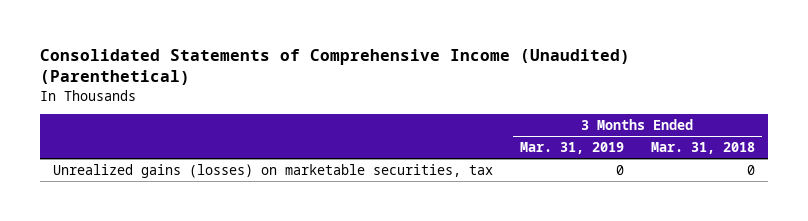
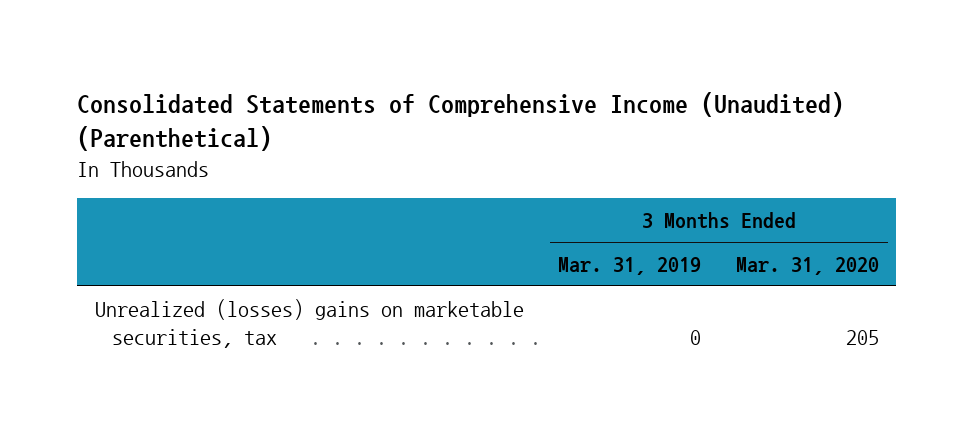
- | 3 Months Ended Mar. 31, 2019 | 3 Months Ended Mar. 31, 2018
+ | 3 Months Ended Mar. 31, 2019 | 3 Months Ended Mar. 31, 2020
- Unrealized gains (losses) on marketable securities, tax | 0 | 0
+ Unrealized (losses) gains on marketable securities, tax | 0 | 205

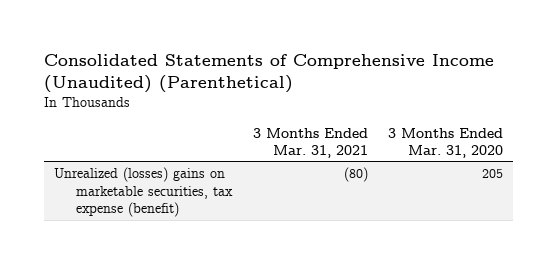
- | 3 Months Ended Mar. 31, 2019 | 3 Months Ended Mar. 31, 2020
+ | 3 Months Ended Mar. 31, 2021 | 3 Months Ended Mar. 31, 2020
- Unrealized (losses) gains on marketable securities, tax | 0 | 205
+ Unrealized (losses) gains on marketable securities, tax expense (benefit) | (80) | 205

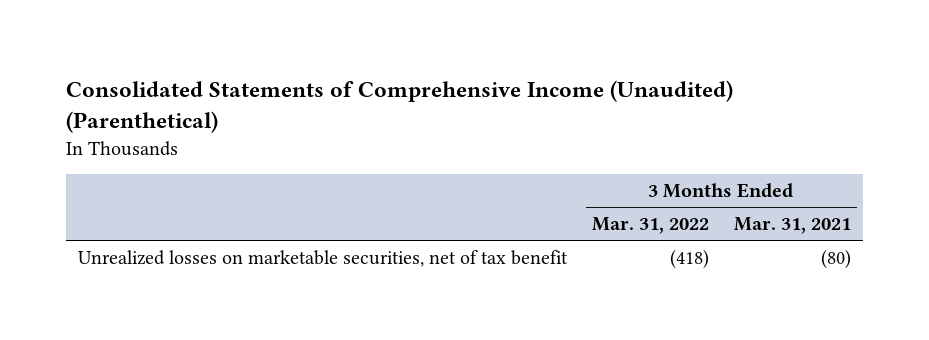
- | 3 Months Ended Mar. 31, 2021 | 3 Months Ended Mar. 31, 2020
+ | 3 Months Ended Mar. 31, 2022 | 3 Months Ended Mar. 31, 2021
- Unrealized (losses) gains on marketable securities, tax expense (benefit) | (80) | 205
+ Unrealized losses on marketable securities, net of tax benefit | (418) | (80)

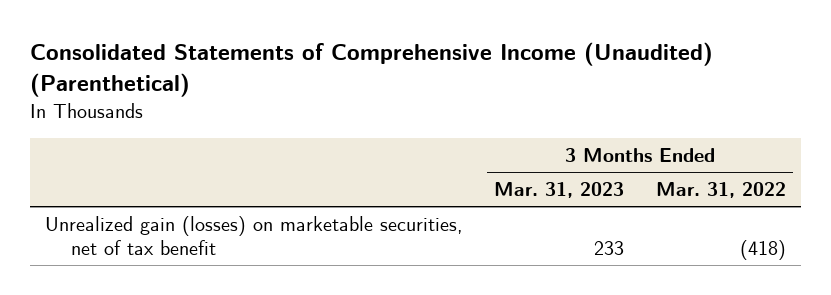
- | 3 Months Ended Mar. 31, 2022 | 3 Months Ended Mar. 31, 2021
+ | 3 Months Ended Mar. 31, 2023 | 3 Months Ended Mar. 31, 2022
- Unrealized losses on marketable securities, net of tax benefit | (418) | (80)
+ Unrealized gain (losses) on marketable securities, net of tax benefit | 233 | (418)

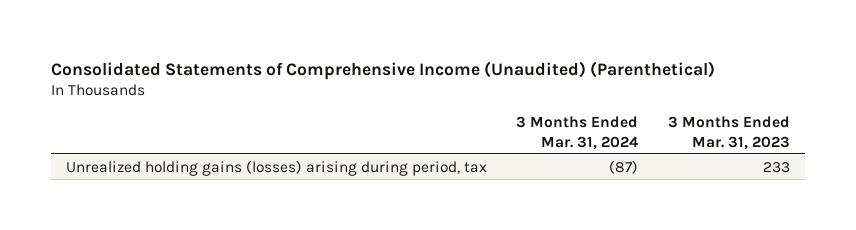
- | 3 Months Ended Mar. 31, 2023 | 3 Months Ended Mar. 31, 2022
+ | 3 Months Ended Mar. 31, 2024 | 3 Months Ended Mar. 31, 2023
- Unrealized gain (losses) on marketable securities, net of tax benefit | 233 | (418)
+ Unrealized holding gains (losses) arising during period, tax | (87) | 233

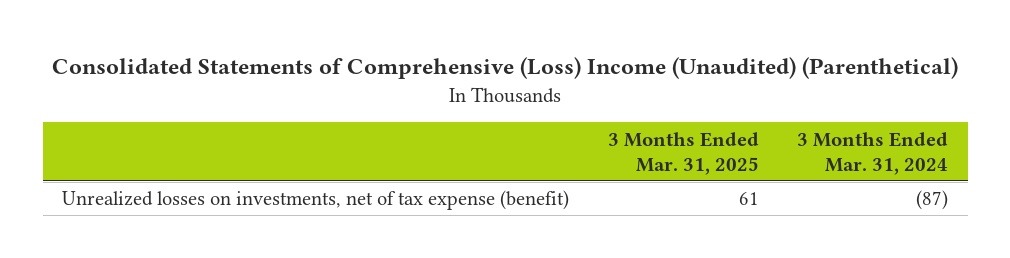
- Consolidated Statements of Comprehensive Income (Unaudited) (Parenthetical)
+ Consolidated Statements of Comprehensive (Loss) Income (Unaudited) (Parenthetical)
- | 3 Months Ended Mar. 31, 2024 | 3 Months Ended Mar. 31, 2023
+ | 3 Months Ended Mar. 31, 2025 | 3 Months Ended Mar. 31, 2024
- Unrealized holding gains (losses) arising during period, tax | (87) | 233
+ Unrealized losses on investments, net of tax expense (benefit) | 61 | (87)

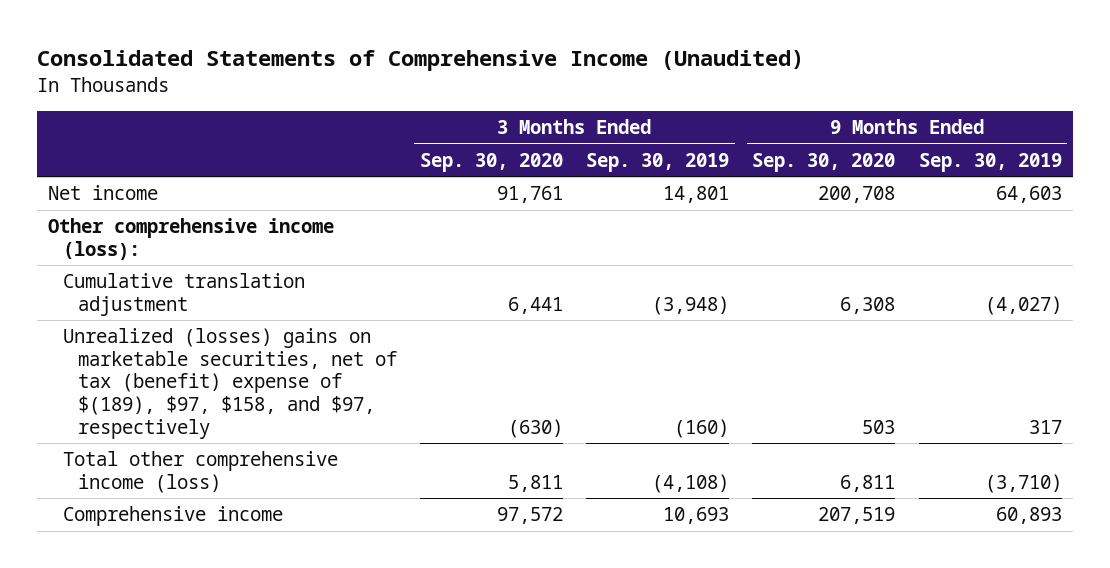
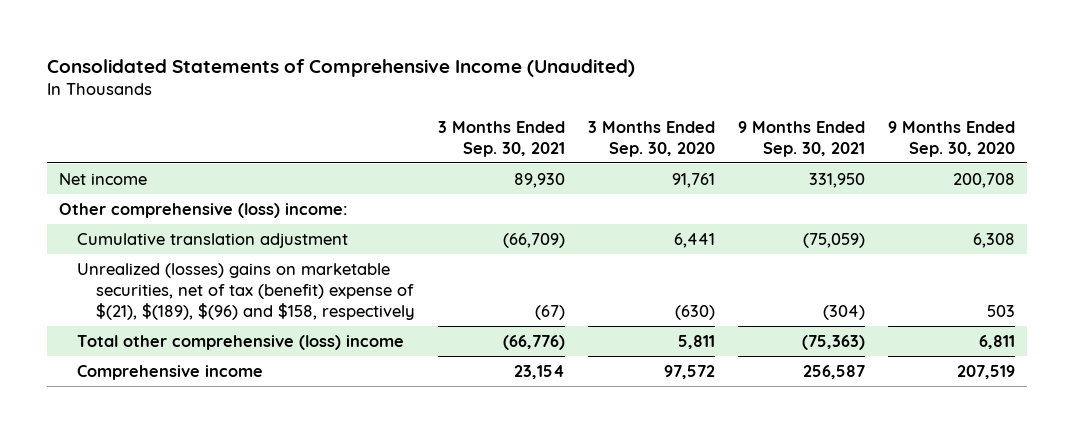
- | 3 Months Ended Sep. 30, 2020 | 3 Months Ended Sep. 30, 2019 | 9 Months Ended Sep. 30, 2020 | 9 Months Ended Sep. 30, 2019
+ | 3 Months Ended Sep. 30, 2021 | 3 Months Ended Sep. 30, 2020 | 9 Months Ended Sep. 30, 2021 | 9 Months Ended Sep. 30, 2020
- Other comprehensive income (loss):
+ Other comprehensive (loss) income:
- Unrealized (losses) gains on marketable securities, net of tax (benefit) expense of $(189), $97, $158, and $97, respectively | (630) | (160) | 503 | 317
- Total other comprehensive income (loss) | 5,811 | (4,108) | 6,811 | (3,710)
+ Unrealized (losses) gains on marketable securities, net of tax (benefit) expense of $(21), $(189), $(96) and $158, respectively | (67) | (630) | (304) | 503
+ Total other comprehensive (loss) income | (66,776) | 5,811 | (75,363) | 6,811

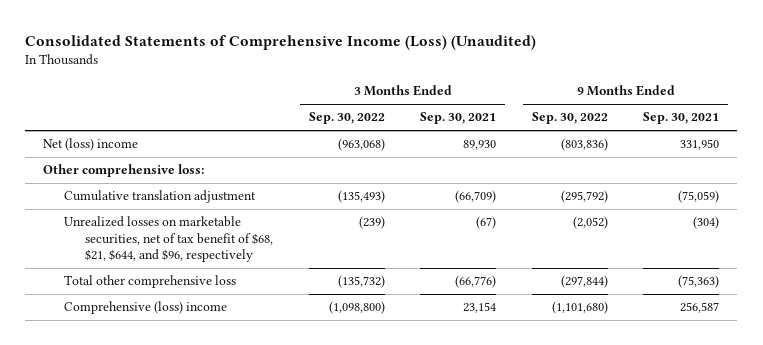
- Consolidated Statements of Comprehensive Income (Unaudited)
+ Consolidated Statements of Comprehensive Income (Loss) (Unaudited)
- | 3 Months Ended Sep. 30, 2021 | 3 Months Ended Sep. 30, 2020 | 9 Months Ended Sep. 30, 2021 | 9 Months Ended Sep. 30, 2020
+ | 3 Months Ended Sep. 30, 2022 | 3 Months Ended Sep. 30, 2021 | 9 Months Ended Sep. 30, 2022 | 9 Months Ended Sep. 30, 2021
- Net income | 89,930 | 91,761 | 331,950 | 200,708
- Other comprehensive (loss) income:
+ Net (loss) income | (963,068) | 89,930 | (803,836) | 331,950
+ Other comprehensive loss:
- Unrealized (losses) gains on marketable securities, net of tax (benefit) expense of $(21), $(189), $(96) and $158, respectively | (67) | (630) | (304) | 503
- Total other comprehensive (loss) income | (66,776) | 5,811 | (75,363) | 6,811
- Comprehensive income | 23,154 | 97,572 | 256,587 | 207,519
+ Unrealized losses on marketable securities, net of tax benefit of $68, $21, $644, and $96, respectively | (239) | (67) | (2,052) | (304)
+ Total other comprehensive loss | (135,732) | (66,776) | (297,844) | (75,363)
+ Comprehensive (loss) income | (1,098,800) | 23,154 | (1,101,680) | 256,587

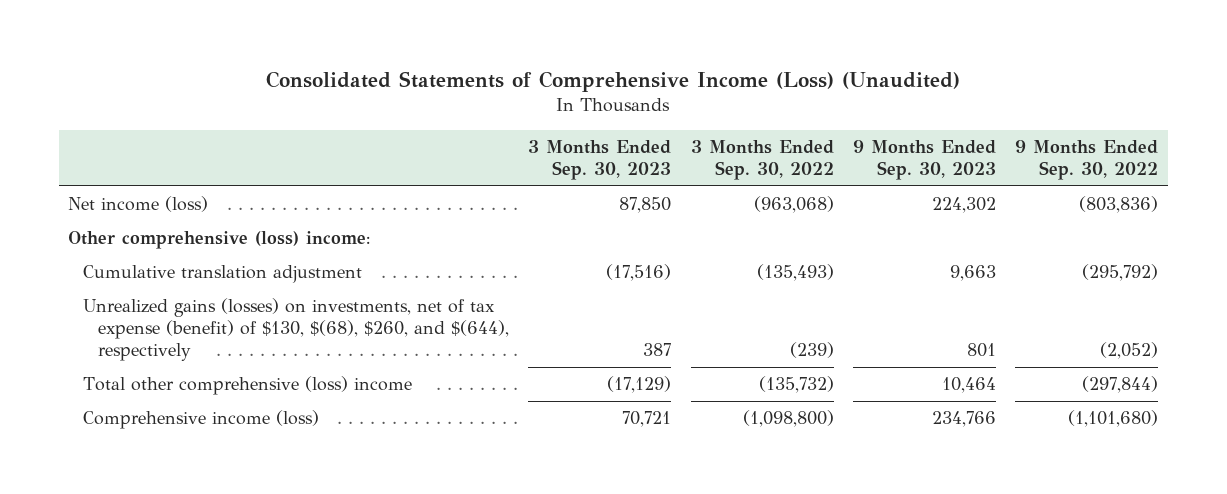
- | 3 Months Ended Sep. 30, 2022 | 3 Months Ended Sep. 30, 2021 | 9 Months Ended Sep. 30, 2022 | 9 Months Ended Sep. 30, 2021
+ | 3 Months Ended Sep. 30, 2023 | 3 Months Ended Sep. 30, 2022 | 9 Months Ended Sep. 30, 2023 | 9 Months Ended Sep. 30, 2022
- Net (loss) income | (963,068) | 89,930 | (803,836) | 331,950
- Other comprehensive loss:
+ Net income (loss) | 87,850 | (963,068) | 224,302 | (803,836)
+ Other comprehensive (loss) income:
- Unrealized losses on marketable securities, net of tax benefit of $68, $21, $644, and $96, respectively | (239) | (67) | (2,052) | (304)
- Total other comprehensive loss | (135,732) | (66,776) | (297,844) | (75,363)
- Comprehensive (loss) income | (1,098,800) | 23,154 | (1,101,680) | 256,587
+ Unrealized gains (losses) on investments, net of tax expense (benefit) of $130, $(68), $260, and $(644), respectively | 387 | (239) | 801 | (2,052)
+ Total other comprehensive (loss) income | (17,129) | (135,732) | 10,464 | (297,844)
+ Comprehensive income (loss) | 70,721 | (1,098,800) | 234,766 | (1,101,680)

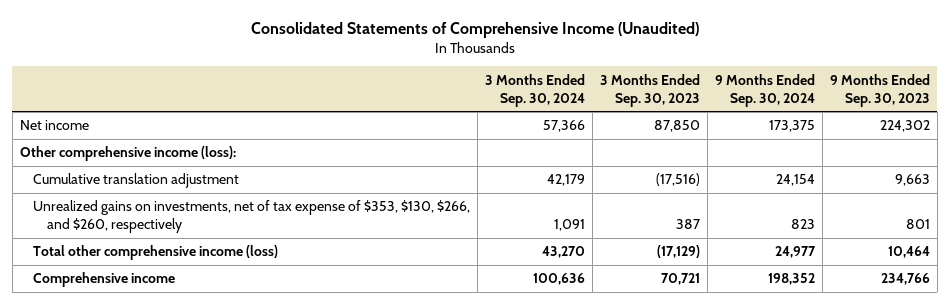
- Consolidated Statements of Comprehensive Income (Loss) (Unaudited)
+ Consolidated Statements of Comprehensive Income (Unaudited)
- | 3 Months Ended Sep. 30, 2023 | 3 Months Ended Sep. 30, 2022 | 9 Months Ended Sep. 30, 2023 | 9 Months Ended Sep. 30, 2022
+ | 3 Months Ended Sep. 30, 2024 | 3 Months Ended Sep. 30, 2023 | 9 Months Ended Sep. 30, 2024 | 9 Months Ended Sep. 30, 2023
- Net income (loss) | 87,850 | (963,068) | 224,302 | (803,836)
- Other comprehensive (loss) income:
+ Net income | 57,366 | 87,850 | 173,375 | 224,302
+ Other comprehensive income (loss):
- Unrealized gains (losses) on investments, net of tax expense (benefit) of $130, $(68), $260, and $(644), respectively | 387 | (239) | 801 | (2,052)
- Total other comprehensive (loss) income | (17,129) | (135,732) | 10,464 | (297,844)
- Comprehensive income (loss) | 70,721 | (1,098,800) | 234,766 | (1,101,680)
+ Unrealized gains on investments, net of tax expense of $353, $130, $266, and $260, respectively | 1,091 | 387 | 823 | 801
+ Total other comprehensive income (loss) | 43,270 | (17,129) | 24,977 | 10,464
+ Comprehensive income | 100,636 | 70,721 | 198,352 | 234,766

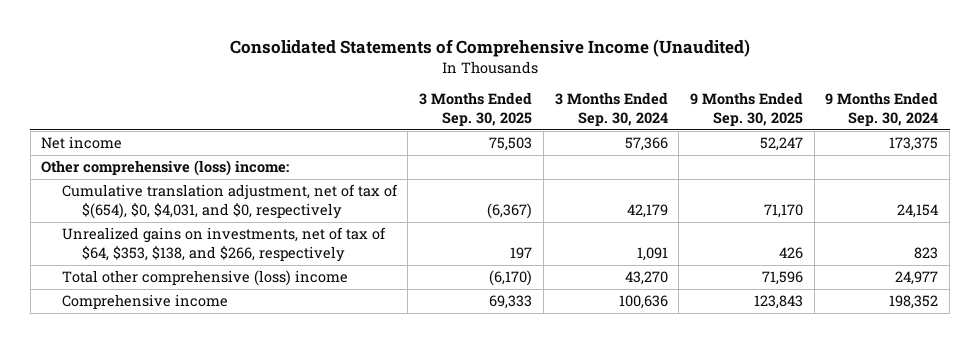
- | 3 Months Ended Sep. 30, 2024 | 3 Months Ended Sep. 30, 2023 | 9 Months Ended Sep. 30, 2024 | 9 Months Ended Sep. 30, 2023
+ | 3 Months Ended Sep. 30, 2025 | 3 Months Ended Sep. 30, 2024 | 9 Months Ended Sep. 30, 2025 | 9 Months Ended Sep. 30, 2024
- Other comprehensive income (loss):
- Cumulative translation adjustment | 42,179 | (17,516) | 24,154 | 9,663
- Unrealized gains on investments, net of tax expense of $353, $130, $266, and $260, respectively | 1,091 | 387 | 823 | 801
- Total other comprehensive income (loss) | 43,270 | (17,129) | 24,977 | 10,464
+ Other comprehensive (loss) income:
+ Cumulative translation adjustment, net of tax of $(654), $0, $4,031, and $0, respectively | (6,367) | 42,179 | 71,170 | 24,154
+ Unrealized gains on investments, net of tax of $64, $353, $138, and $266, respectively | 197 | 1,091 | 426 | 823
+ Total other comprehensive (loss) income | (6,170) | 43,270 | 71,596 | 24,977

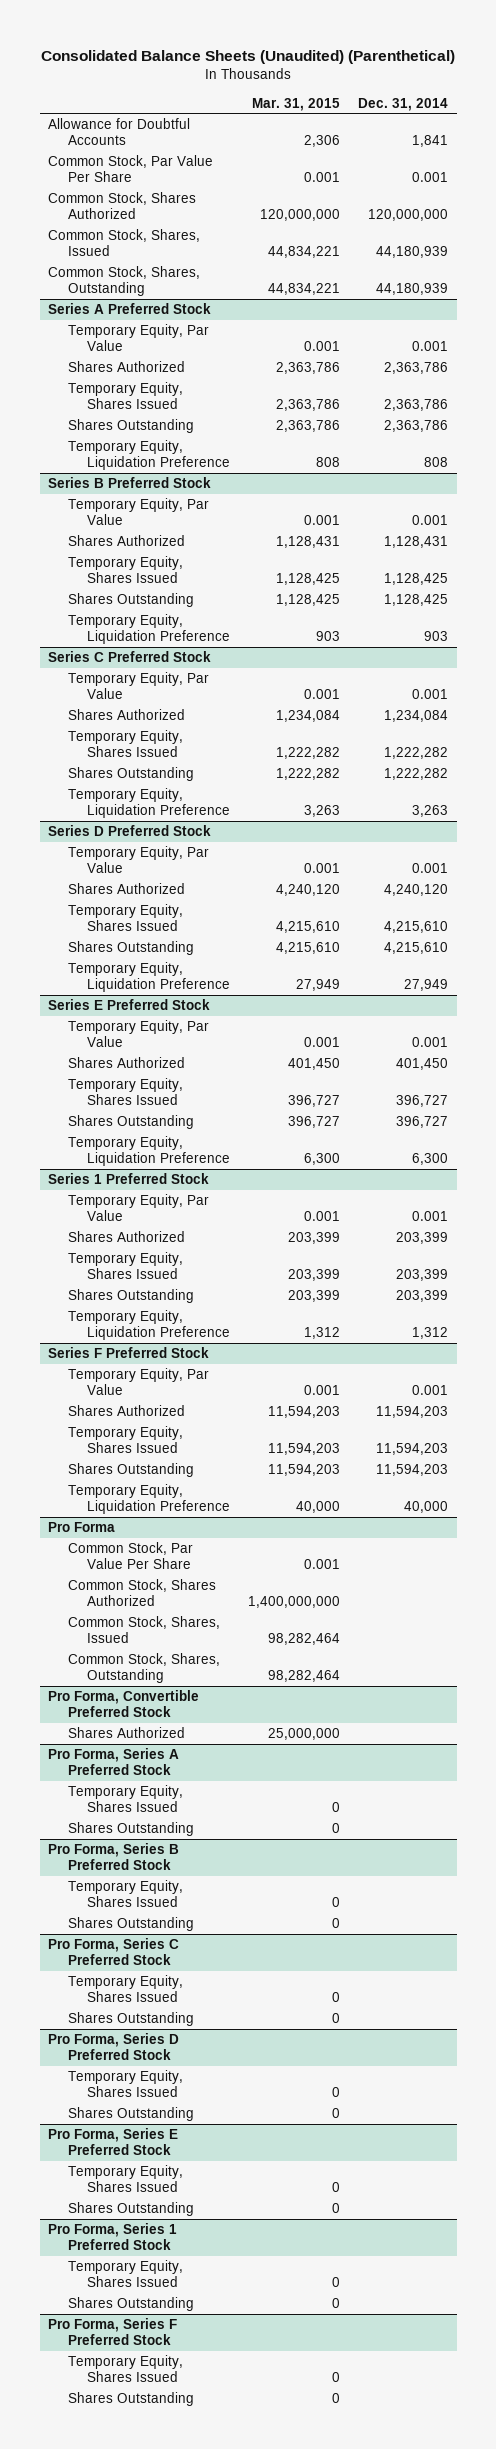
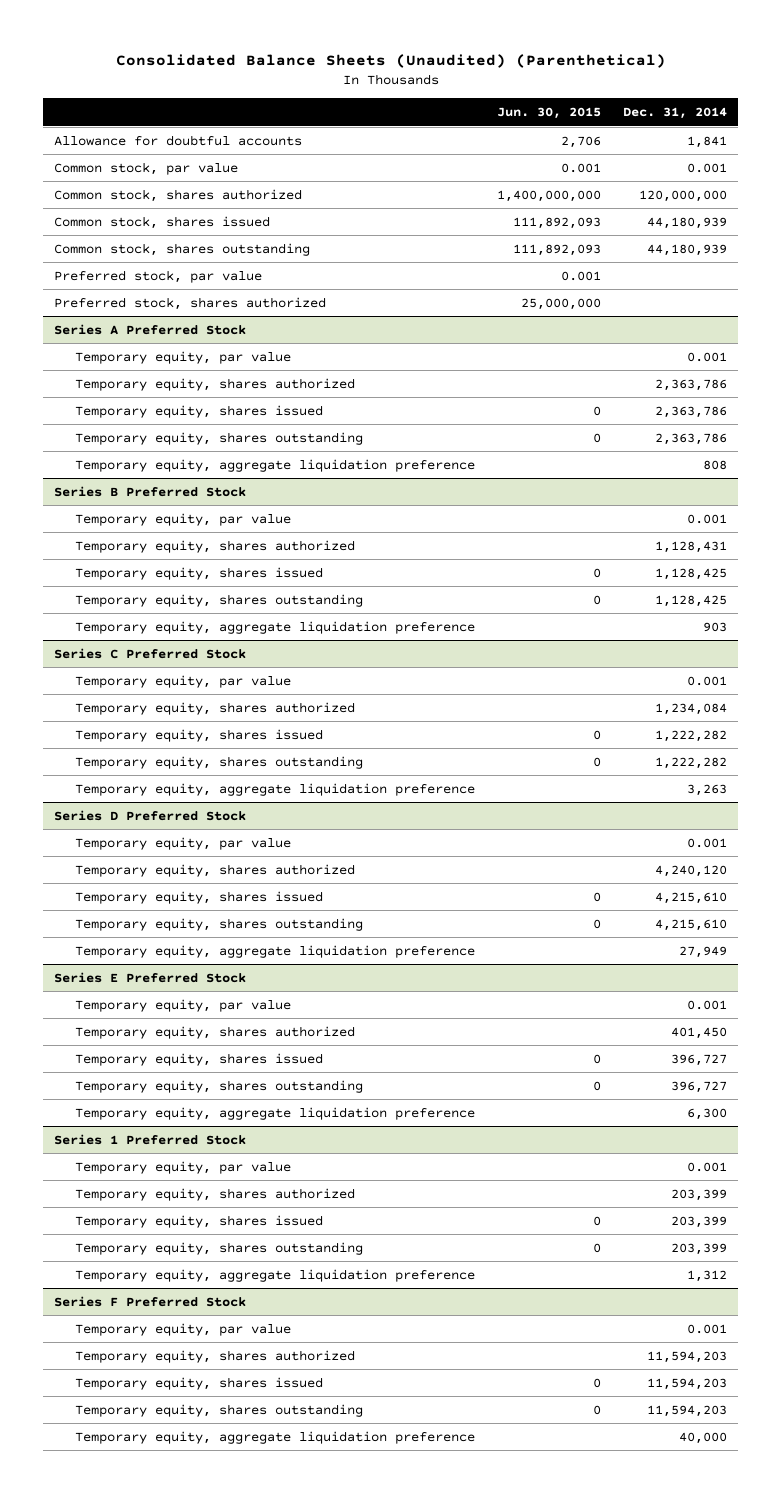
- | Mar. 31, 2015 | Dec. 31, 2014
+ | Jun. 30, 2015 | Dec. 31, 2014
- Allowance for Doubtful Accounts | 2,306 | 1,841
- Common Stock, Par Value Per Share | 0.001 | 0.001
- Common Stock, Shares Authorized | 120,000,000 | 120,000,000
- Common Stock, Shares, Issued | 44,834,221 | 44,180,939
- Common Stock, Shares, Outstanding | 44,834,221 | 44,180,939
+ Allowance for doubtful accounts | 2,706 | 1,841
+ Common stock, par value | 0.001 | 0.001
+ Common stock, shares authorized | 1,400,000,000 | 120,000,000
+ Common stock, shares issued | 111,892,093 | 44,180,939
+ Common stock, shares outstanding | 111,892,093 | 44,180,939
+ Preferred stock, par value | 0.001 |
+ Preferred stock, shares authorized | 25,000,000 |
@ Series A Preferred Stock
- Temporary Equity, Par Value | 0.001 | 0.001
- Shares Authorized | 2,363,786 | 2,363,786
- Temporary Equity, Shares Issued | 2,363,786 | 2,363,786
- Shares Outstanding | 2,363,786 | 2,363,786
- Temporary Equity, Liquidation Preference | 808 | 808
+ Temporary equity, par value | | 0.001
+ Temporary equity, shares authorized | | 2,363,786
+ Temporary equity, shares issued | 0 | 2,363,786
+ Temporary equity, shares outstanding | 0 | 2,363,786
+ Temporary equity, aggregate liquidation preference | | 808
@ Series B Preferred Stock
- Temporary Equity, Par Value | 0.001 | 0.001
- Shares Authorized | 1,128,431 | 1,128,431
- Temporary Equity, Shares Issued | 1,128,425 | 1,128,425
- Shares Outstanding | 1,128,425 | 1,128,425
- Temporary Equity, Liquidation Preference | 903 | 903
+ Temporary equity, par value | | 0.001
+ Temporary equity, shares authorized | | 1,128,431
+ Temporary equity, shares issued | 0 | 1,128,425
+ Temporary equity, shares outstanding | 0 | 1,128,425
+ Temporary equity, aggregate liquidation preference | | 903
@ Series C Preferred Stock
- Temporary Equity, Par Value | 0.001 | 0.001
- Shares Authorized | 1,234,084 | 1,234,084
- Temporary Equity, Shares Issued | 1,222,282 | 1,222,282
- Shares Outstanding | 1,222,282 | 1,222,282
- Temporary Equity, Liquidation Preference | 3,263 | 3,263
+ Temporary equity, par value | | 0.001
+ Temporary equity, shares authorized | | 1,234,084
+ Temporary equity, shares issued | 0 | 1,222,282
+ Temporary equity, shares outstanding | 0 | 1,222,282
+ Temporary equity, aggregate liquidation preference | | 3,263
@ Series D Preferred Stock
- Temporary Equity, Par Value | 0.001 | 0.001
- Shares Authorized | 4,240,120 | 4,240,120
- Temporary Equity, Shares Issued | 4,215,610 | 4,215,610
- Shares Outstanding | 4,215,610 | 4,215,610
- Temporary Equity, Liquidation Preference | 27,949 | 27,949
+ Temporary equity, par value | | 0.001
+ Temporary equity, shares authorized | | 4,240,120
+ Temporary equity, shares issued | 0 | 4,215,610
+ Temporary equity, shares outstanding | 0 | 4,215,610
+ Temporary equity, aggregate liquidation preference | | 27,949
@ Series E Preferred Stock
- Temporary Equity, Par Value | 0.001 | 0.001
- Shares Authorized | 401,450 | 401,450
- Temporary Equity, Shares Issued | 396,727 | 396,727
- Shares Outstanding | 396,727 | 396,727
- Temporary Equity, Liquidation Preference | 6,300 | 6,300
+ Temporary equity, par value | | 0.001
+ Temporary equity, shares authorized | | 401,450
+ Temporary equity, shares issued | 0 | 396,727
+ Temporary equity, shares outstanding | 0 | 396,727
+ Temporary equity, aggregate liquidation preference | | 6,300
@ Series 1 Preferred Stock
- Temporary Equity, Par Value | 0.001 | 0.001
- Shares Authorized | 203,399 | 203,399
- Temporary Equity, Shares Issued | 203,399 | 203,399
- Shares Outstanding | 203,399 | 203,399
- Temporary Equity, Liquidation Preference | 1,312 | 1,312
+ Temporary equity, par value | | 0.001
+ Temporary equity, shares authorized | | 203,399
+ Temporary equity, shares issued | 0 | 203,399
+ Temporary equity, shares outstanding | 0 | 203,399
+ Temporary equity, aggregate liquidation preference | | 1,312
@ Series F Preferred Stock
- Temporary Equity, Par Value | 0.001 | 0.001
- Shares Authorized | 11,594,203 | 11,594,203
- Temporary Equity, Shares Issued | 11,594,203 | 11,594,203
- Shares Outstanding | 11,594,203 | 11,594,203
- Temporary Equity, Liquidation Preference | 40,000 | 40,000
- Pro Forma
- Common Stock, Par Value Per Share | 0.001 |
- Common Stock, Shares Authorized | 1,400,000,000 |
- Common Stock, Shares, Issued | 98,282,464 |
- Common Stock, Shares, Outstanding | 98,282,464 |
- Pro Forma, Convertible Preferred Stock
- Shares Authorized | 25,000,000 |
- Pro Forma, Series A Preferred Stock
- Temporary Equity, Shares Issued | 0 |
- Shares Outstanding | 0 |
- Pro Forma, Series B Preferred Stock
- Temporary Equity, Shares Issued | 0 |
- Shares Outstanding | 0 |
- Pro Forma, Series C Preferred Stock
- Temporary Equity, Shares Issued | 0 |
- Shares Outstanding | 0 |
- Pro Forma, Series D Preferred Stock
- Temporary Equity, Shares Issued | 0 |
- Shares Outstanding | 0 |
- Pro Forma, Series E Preferred Stock
- Temporary Equity, Shares Issued | 0 |
- Shares Outstanding | 0 |
- Pro Forma, Series 1 Preferred Stock
- Temporary Equity, Shares Issued | 0 |
- Shares Outstanding | 0 |
- Pro Forma, Series F Preferred Stock
- Temporary Equity, Shares Issued | 0 |
- Shares Outstanding | 0 |
@ Series F Preferred Stock
+ Temporary equity, par value | | 0.001
+ Temporary equity, shares authorized | | 11,594,203
+ Temporary equity, shares issued | 0 | 11,594,203
+ Temporary equity, shares outstanding | 0 | 11,594,203
+ Temporary equity, aggregate liquidation preference | | 40,000

